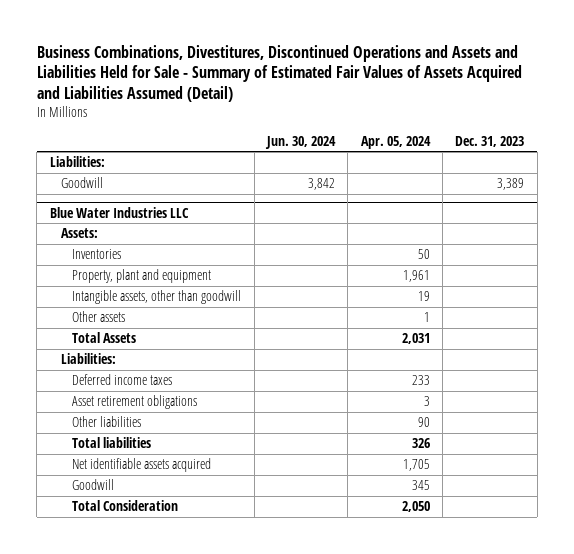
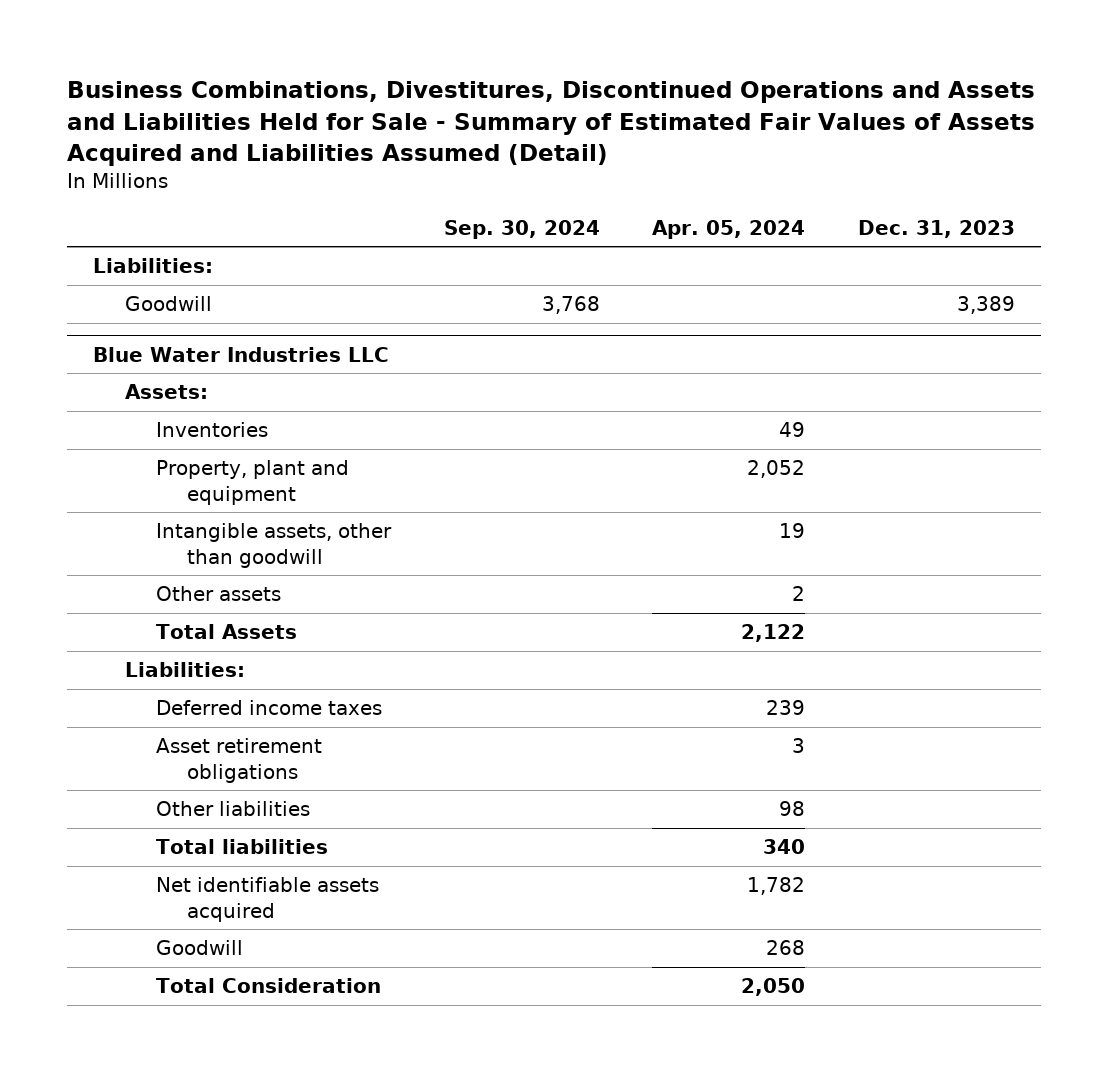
- | Jun. 30, 2024 | Apr. 05, 2024 | Dec. 31, 2023
+ | Sep. 30, 2024 | Apr. 05, 2024 | Dec. 31, 2023
@ Blue Water Industries LLC
- Inventories | | 50 |
- Property, plant and equipment | | 1,961 |
+ Inventories | | 49 |
+ Property, plant and equipment | | 2,052 |
- Other assets | | 1 |
- Total Assets | | 2,031 |
+ Other assets | | 2 |
+ Total Assets | | 2,122 |
- Deferred income taxes | | 233 |
+ Deferred income taxes | | 239 |
- Other liabilities | | 90 |
- Total liabilities | | 326 |
- Net identifiable assets acquired | | 1,705 |
- Goodwill | | 345 |
+ Other liabilities | | 98 |
+ Total liabilities | | 340 |
+ Net identifiable assets acquired | | 1,782 |
+ Goodwill | | 268 |

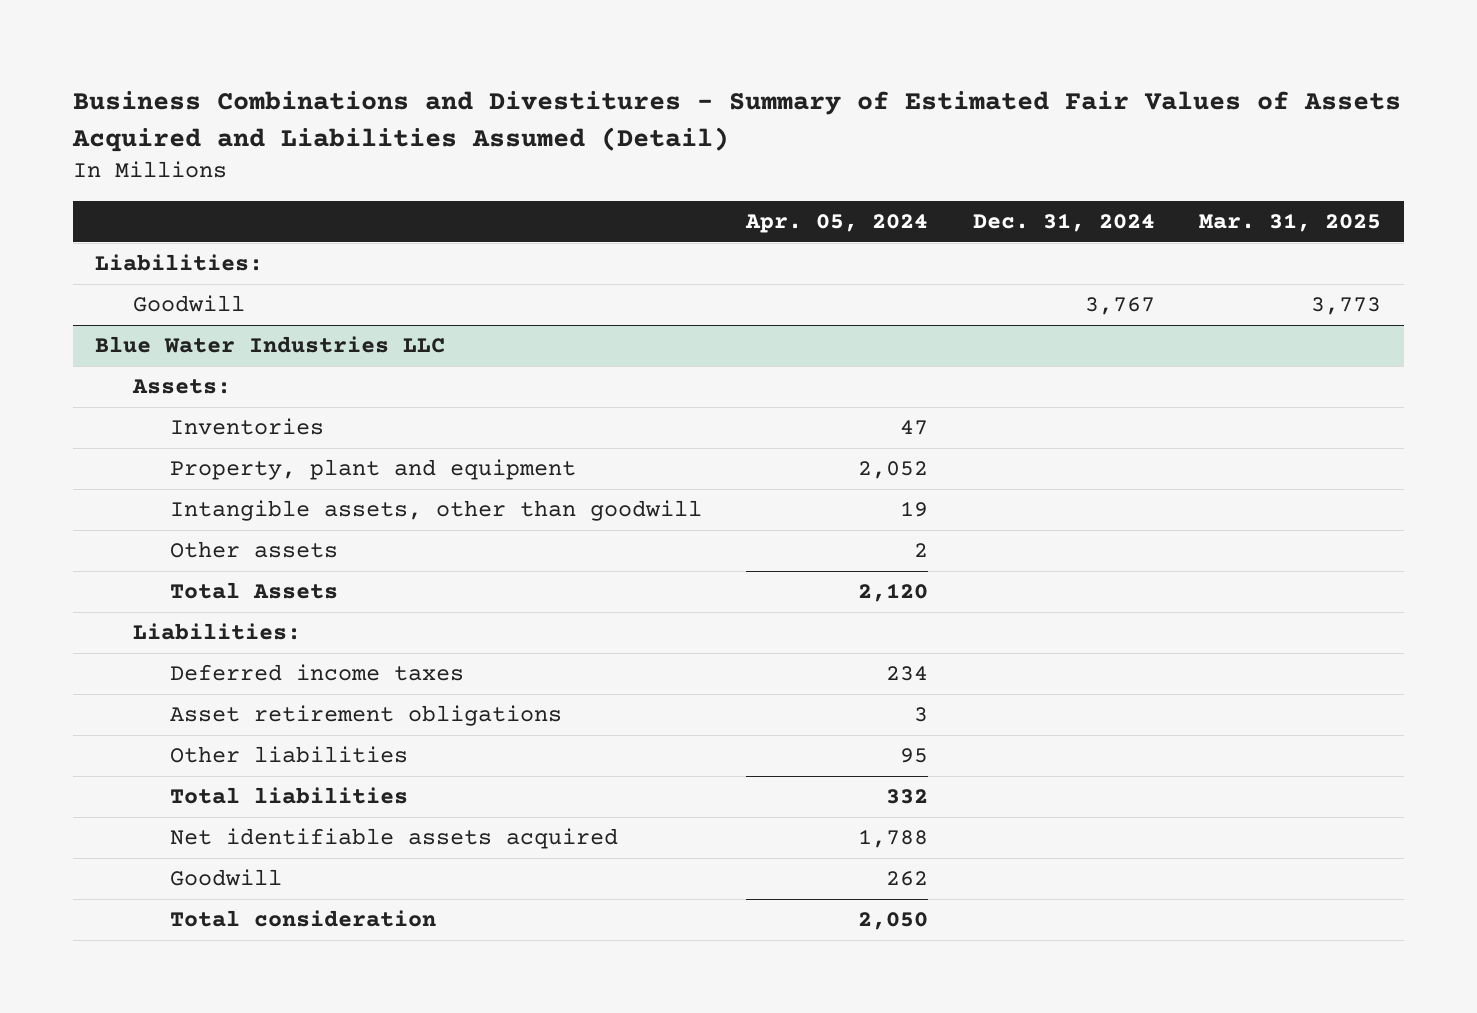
- Business Combinations, Divestitures, Discontinued Operations and Assets and Liabilities Held for Sale - Summary of Estimated Fair Values of Assets Acquired and Liabilities Assumed (Detail)
+ Business Combinations and Divestitures - Summary of Estimated Fair Values of Assets Acquired and Liabilities Assumed (Detail)
- | Sep. 30, 2024 | Apr. 05, 2024 | Dec. 31, 2023
+ | Apr. 05, 2024 | Dec. 31, 2024 | Mar. 31, 2025
@ Blue Water Industries LLC
- Inventories | | 49 |
+ Inventories | 47 | |
- Total Assets | | 2,122 |
+ Total Assets | 2,120 | |
- Deferred income taxes | | 239 |
+ Deferred income taxes | 234 | |
- Other liabilities | | 98 |
- Total liabilities | | 340 |
- Net identifiable assets acquired | | 1,782 |
- Goodwill | | 268 |
- Total Consideration | | 2,050 |
+ Other liabilities | 95 | |
+ Total liabilities | 332 | |
+ Net identifiable assets acquired | 1,788 | |
+ Goodwill | 262 | |
+ Total consideration | 2,050 | |

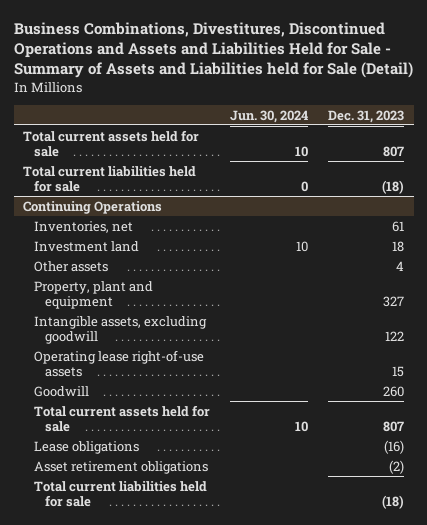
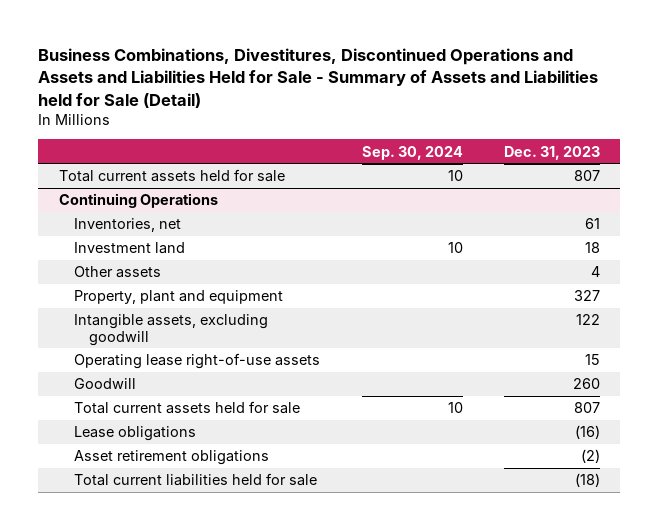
- | Jun. 30, 2024 | Dec. 31, 2023
+ | Sep. 30, 2024 | Dec. 31, 2023
- Total current liabilities held for sale | 0 | (18)

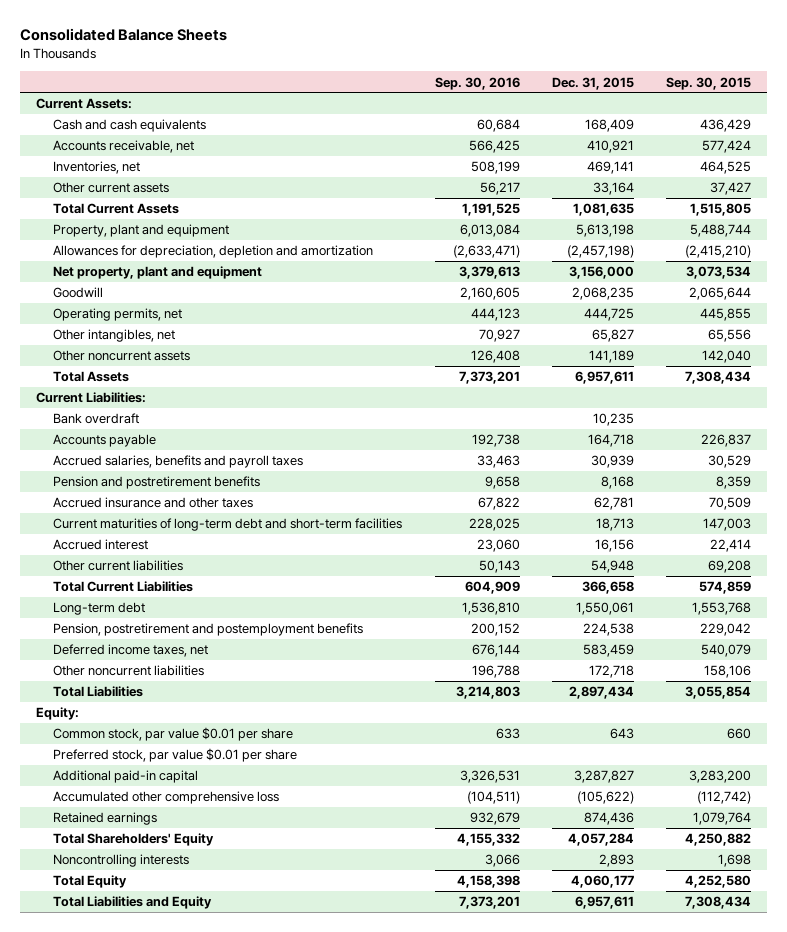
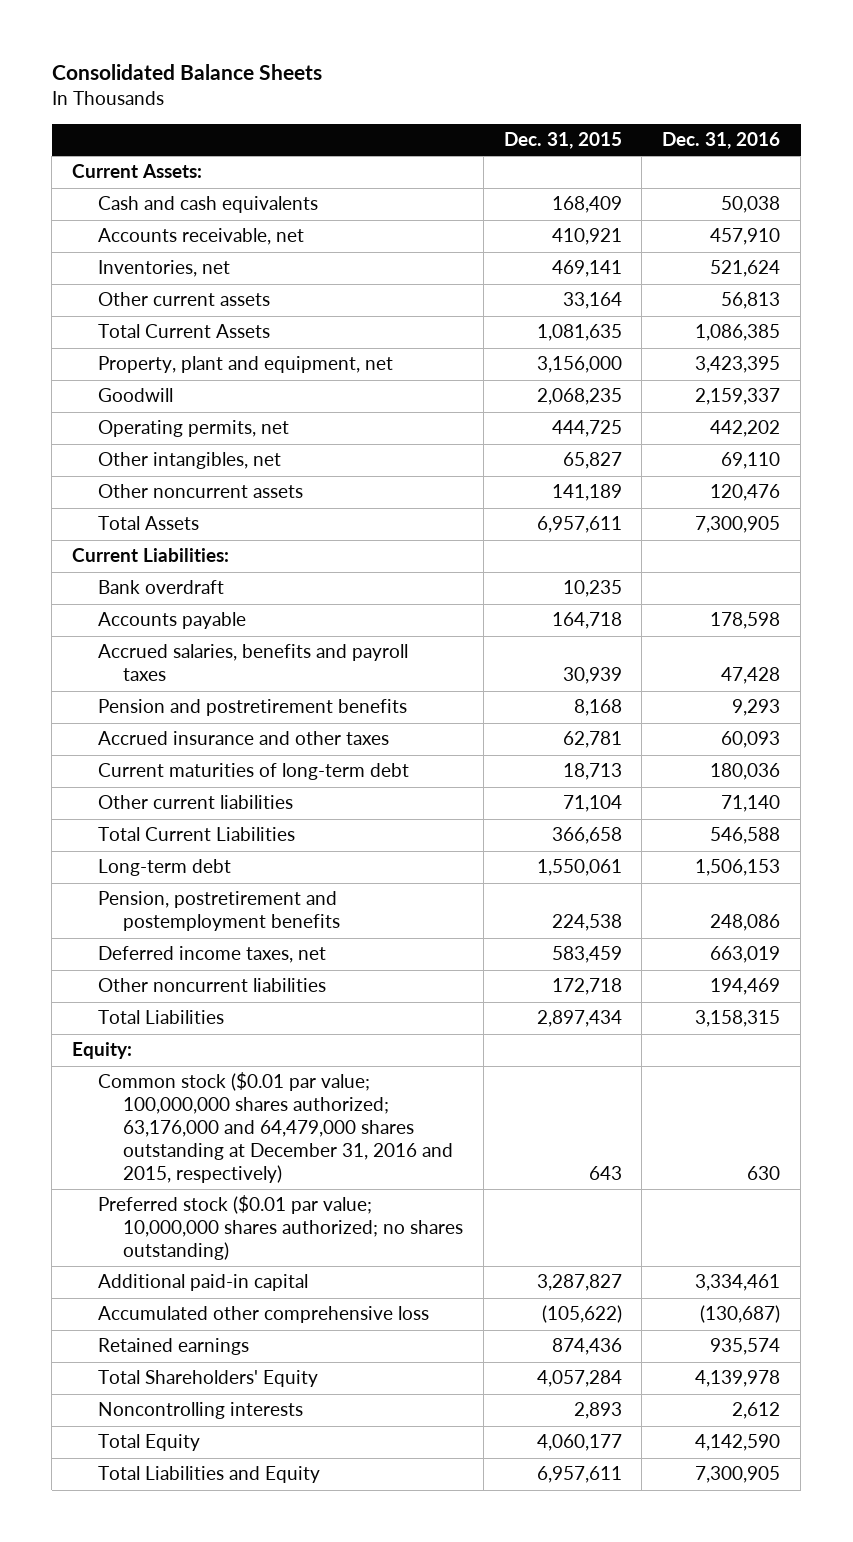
- | Sep. 30, 2016 | Dec. 31, 2015 | Sep. 30, 2015
+ | Dec. 31, 2015 | Dec. 31, 2016
- Property, plant and equipment | 6,013,084 | 5,613,198 | 5,488,744
- Allowances for depreciation, depletion and amortization | (2,633,471) | (2,457,198) | (2,415,210)
- Net property, plant and equipment | 3,379,613 | 3,156,000 | 3,073,534
+ Property, plant and equipment, net | 3,156,000 | 3,423,395
- Current maturities of long-term debt and short-term facilities | 228,025 | 18,713 | 147,003
- Accrued interest | 23,060 | 16,156 | 22,414
- Other current liabilities | 50,143 | 54,948 | 69,208
+ Current maturities of long-term debt | 18,713 | 180,036
+ Other current liabilities | 71,104 | 71,140
- Common stock, par value $0.01 per share | 633 | 643 | 660
- Preferred stock, par value $0.01 per share
+ Common stock ($0.01 par value; 100,000,000 shares authorized; 63,176,000 and 64,479,000 shares outstanding at December 31, 2016 and 2015, respectively) | 643 | 630
+ Preferred stock ($0.01 par value; 10,000,000 shares authorized; no shares outstanding)

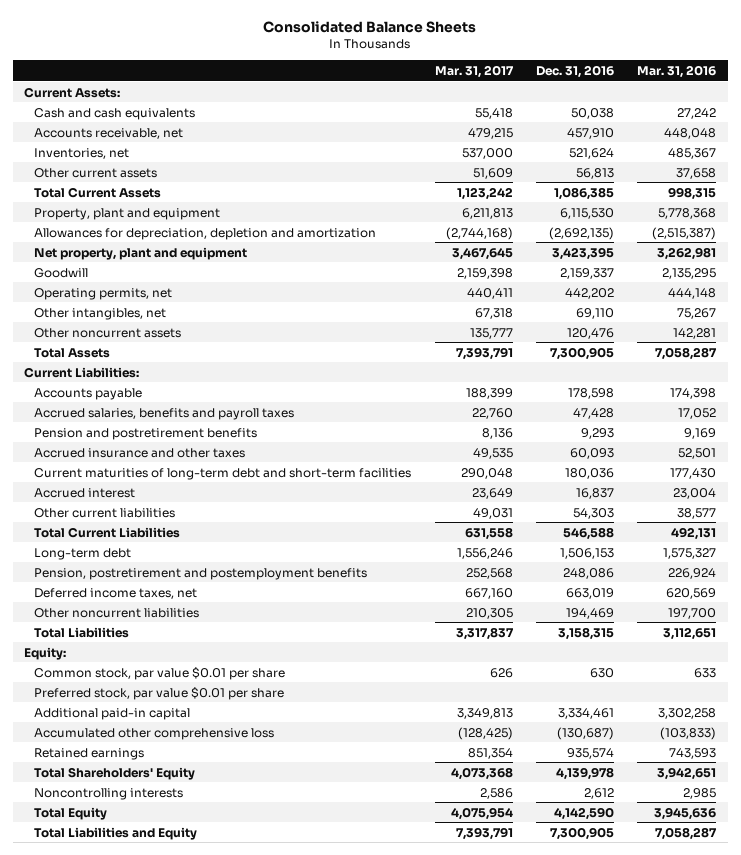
- | Dec. 31, 2015 | Dec. 31, 2016
+ | Mar. 31, 2017 | Dec. 31, 2016 | Mar. 31, 2016
- Property, plant and equipment, net | 3,156,000 | 3,423,395
+ Property, plant and equipment | 6,211,813 | 6,115,530 | 5,778,368
+ Allowances for depreciation, depletion and amortization | (2,744,168) | (2,692,135) | (2,515,387)
+ Net property, plant and equipment | 3,467,645 | 3,423,395 | 3,262,981
- Bank overdraft | 10,235 |
- Current maturities of long-term debt | 18,713 | 180,036
- Other current liabilities | 71,104 | 71,140
+ Current maturities of long-term debt and short-term facilities | 290,048 | 180,036 | 177,430
+ Accrued interest | 23,649 | 16,837 | 23,004
+ Other current liabilities | 49,031 | 54,303 | 38,577
- Common stock ($0.01 par value; 100,000,000 shares authorized; 63,176,000 and 64,479,000 shares outstanding at December 31, 2016 and 2015, respectively) | 643 | 630
- Preferred stock ($0.01 par value; 10,000,000 shares authorized; no shares outstanding)
+ Common stock, par value $0.01 per share | 626 | 630 | 633
+ Preferred stock, par value $0.01 per share

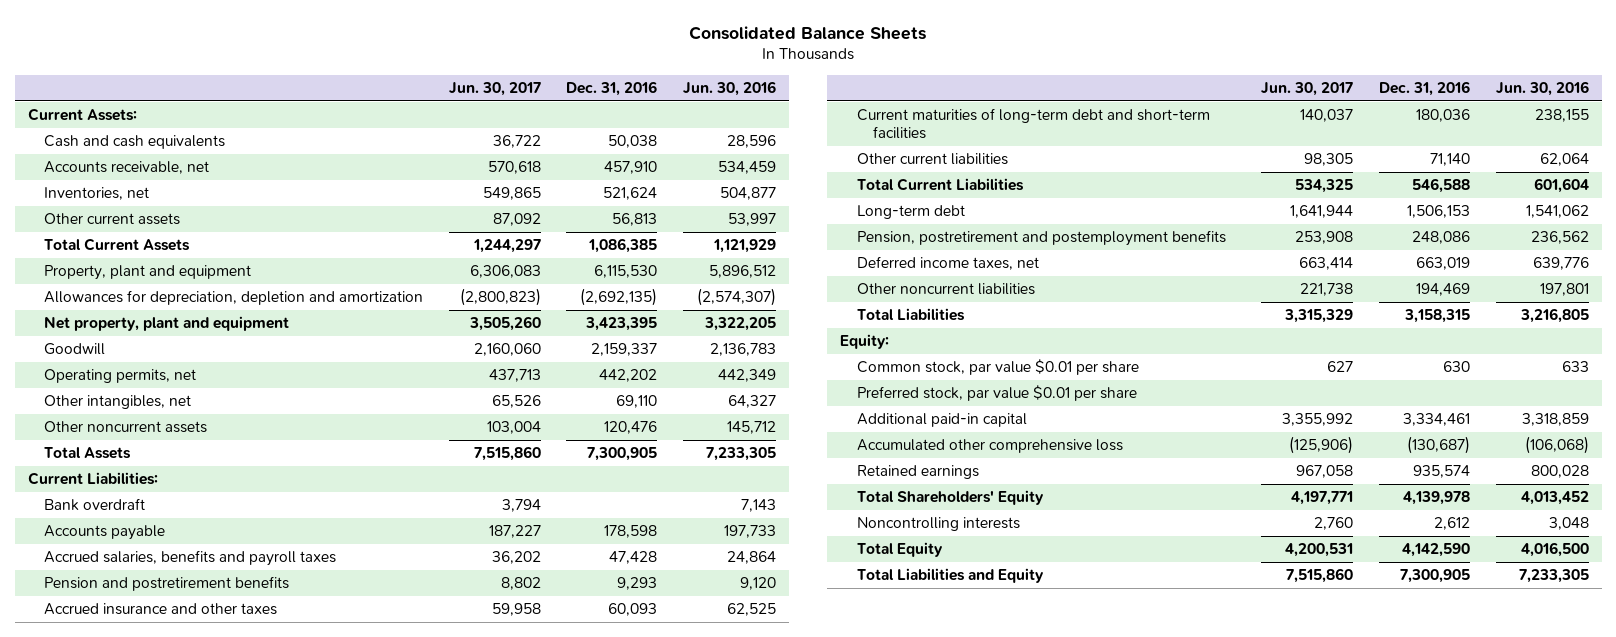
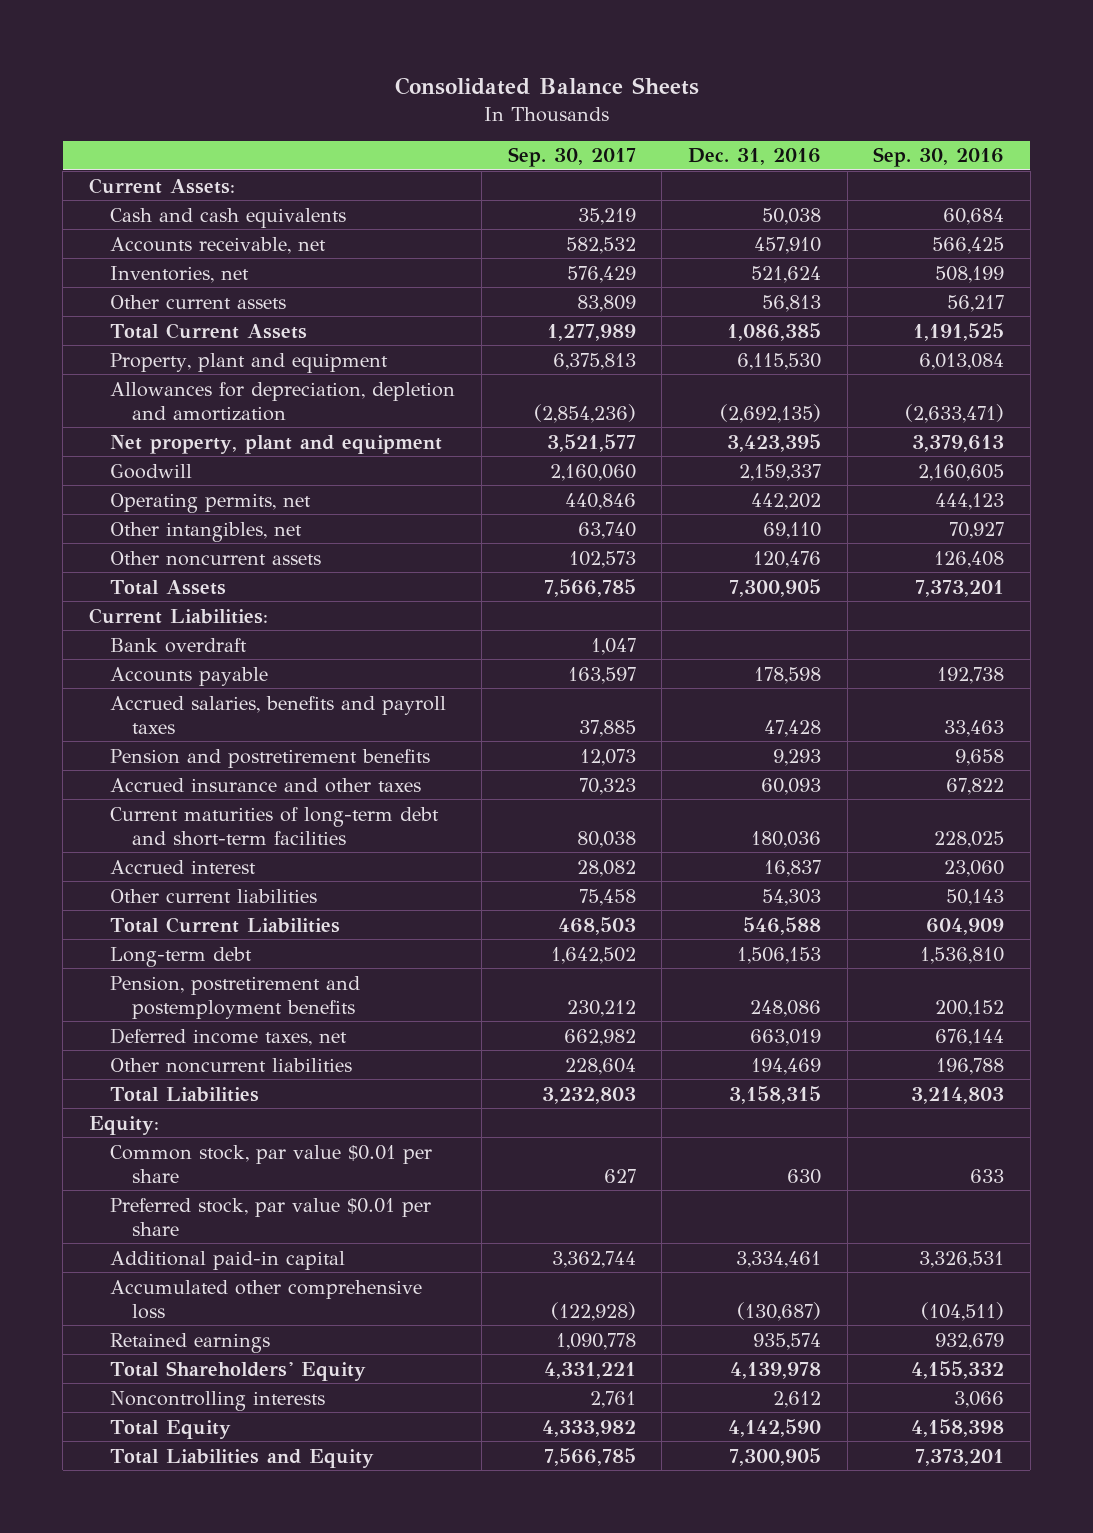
- | Jun. 30, 2017 | Dec. 31, 2016 | Jun. 30, 2016
+ | Sep. 30, 2017 | Dec. 31, 2016 | Sep. 30, 2016
- Other current liabilities | 98,305 | 71,140 | 62,064
+ Accrued interest | 28,082 | 16,837 | 23,060
+ Other current liabilities | 75,458 | 54,303 | 50,143

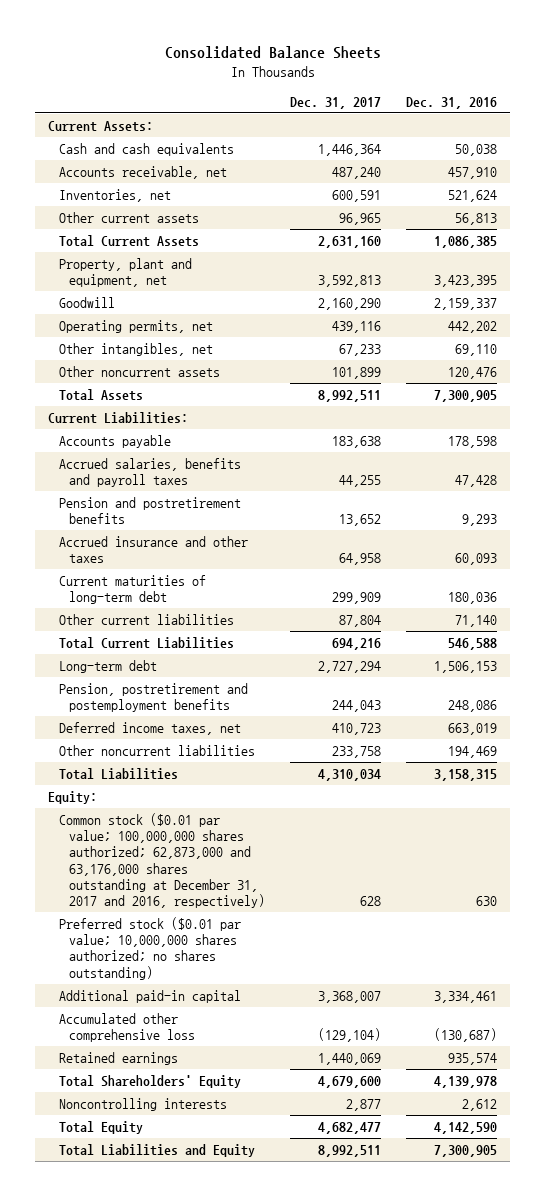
- | Sep. 30, 2017 | Dec. 31, 2016 | Sep. 30, 2016
+ | Dec. 31, 2017 | Dec. 31, 2016
- Property, plant and equipment | 6,375,813 | 6,115,530 | 6,013,084
- Allowances for depreciation, depletion and amortization | (2,854,236) | (2,692,135) | (2,633,471)
- Net property, plant and equipment | 3,521,577 | 3,423,395 | 3,379,613
+ Property, plant and equipment, net | 3,592,813 | 3,423,395
- Bank overdraft | 1,047 | |
- Current maturities of long-term debt and short-term facilities | 80,038 | 180,036 | 228,025
- Accrued interest | 28,082 | 16,837 | 23,060
- Other current liabilities | 75,458 | 54,303 | 50,143
+ Current maturities of long-term debt | 299,909 | 180,036
+ Other current liabilities | 87,804 | 71,140
- Common stock, par value $0.01 per share | 627 | 630 | 633
- Preferred stock, par value $0.01 per share
+ Common stock ($0.01 par value; 100,000,000 shares authorized; 62,873,000 and 63,176,000 shares outstanding at December 31, 2017 and 2016, respectively) | 628 | 630
+ Preferred stock ($0.01 par value; 10,000,000 shares authorized; no shares outstanding)

